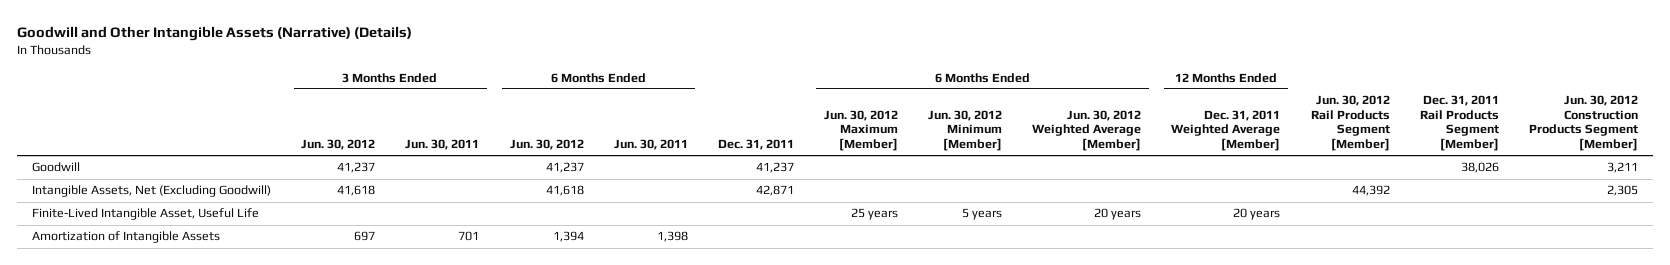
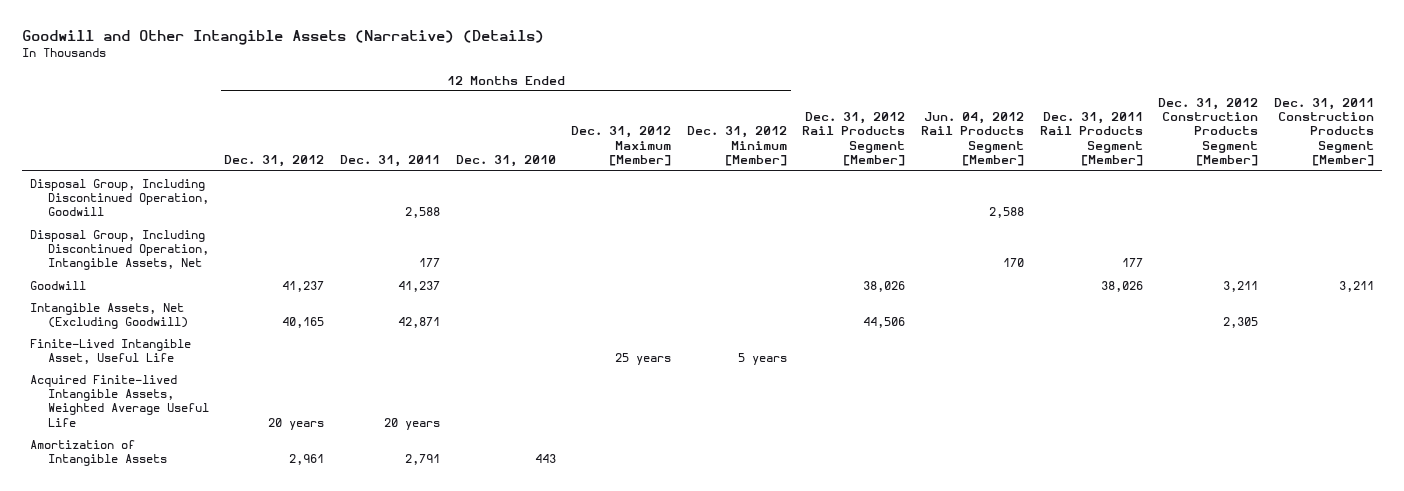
- | 3 Months Ended Jun. 30, 2012 | 3 Months Ended Jun. 30, 2011 | 6 Months Ended Jun. 30, 2012 | 6 Months Ended Jun. 30, 2011 | Dec. 31, 2011 | 6 Months Ended Jun. 30, 2012 Maximum [Member] | 6 Months Ended Jun. 30, 2012 Minimum [Member] | 6 Months Ended Jun. 30, 2012 Weighted Average [Member] | 12 Months Ended Dec. 31, 2011 Weighted Average [Member] | Jun. 30, 2012 Rail Products Segment [Member] | Dec. 31, 2011 Rail Products Segment [Member] | Jun. 30, 2012 Construction Products Segment [Member]
+ | 12 Months Ended Dec. 31, 2012 | 12 Months Ended Dec. 31, 2011 | 12 Months Ended Dec. 31, 2010 | 12 Months Ended Dec. 31, 2012 Maximum [Member] | 12 Months Ended Dec. 31, 2012 Minimum [Member] | Dec. 31, 2012 Rail Products Segment [Member] | Jun. 04, 2012 Rail Products Segment [Member] | Dec. 31, 2011 Rail Products Segment [Member] | Dec. 31, 2012 Construction Products Segment [Member] | Dec. 31, 2011 Construction Products Segment [Member]
+ Disposal Group, Including Discontinued Operation, Goodwill | | 2,588 | | | | | 2,588 | | |
+ Disposal Group, Including Discontinued Operation, Intangible Assets, Net | | 177 | | | | | 170 | 177 | |
+ Acquired Finite-lived Intangible Assets, Weighted Average Useful Life | 20 years | 20 years | | | | | | | |

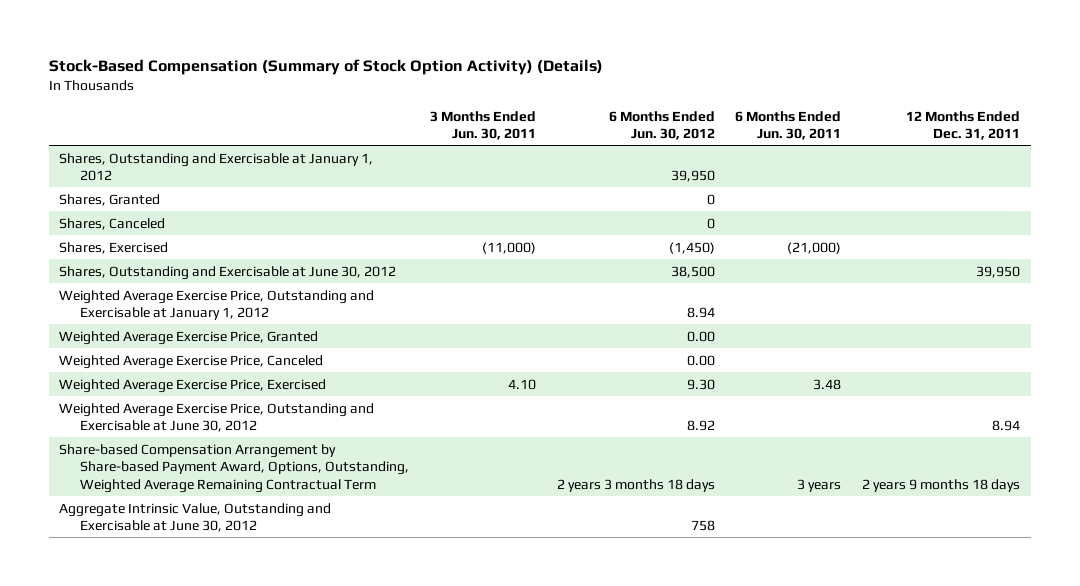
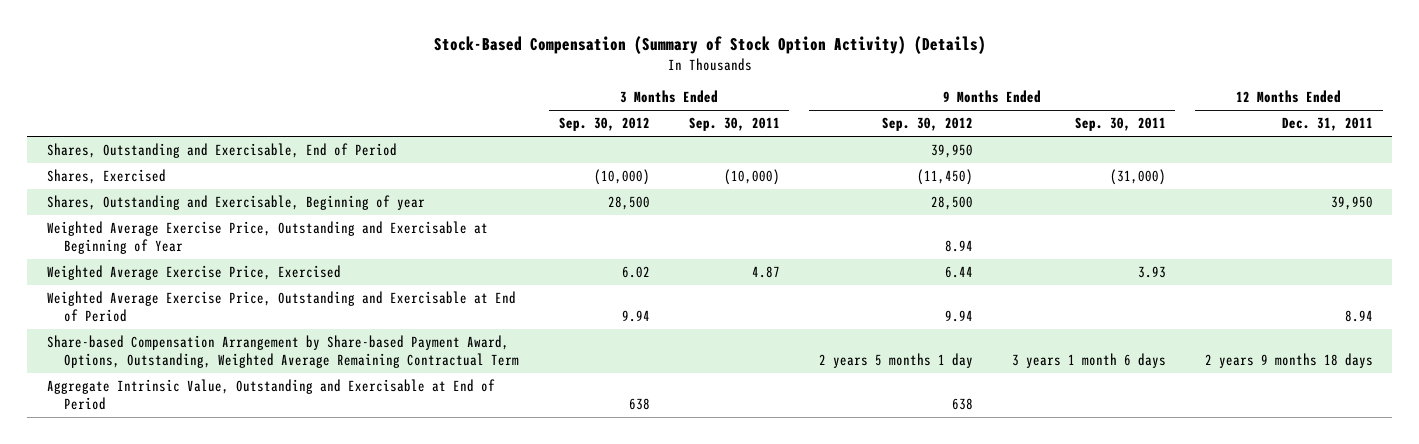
- | 3 Months Ended Jun. 30, 2011 | 6 Months Ended Jun. 30, 2012 | 6 Months Ended Jun. 30, 2011 | 12 Months Ended Dec. 31, 2011
+ | 3 Months Ended Sep. 30, 2012 | 3 Months Ended Sep. 30, 2011 | 9 Months Ended Sep. 30, 2012 | 9 Months Ended Sep. 30, 2011 | 12 Months Ended Dec. 31, 2011
- Shares, Outstanding and Exercisable at January 1, 2012 | | 39,950 | |
- Shares, Granted | | 0 | |
- Shares, Canceled | | 0 | |
+ Shares, Outstanding and Exercisable, End of Period | | | 39,950 | |
- Shares, Outstanding and Exercisable at June 30, 2012 | | 38,500 | | 39,950
- Weighted Average Exercise Price, Outstanding and Exercisable at January 1, 2012 | | 8.94 | |
- Weighted Average Exercise Price, Granted | | 0.00 | |
- Weighted Average Exercise Price, Canceled | | 0.00 | |
+ Shares, Outstanding and Exercisable, Beginning of year | 28,500 | | 28,500 | | 39,950
+ Weighted Average Exercise Price, Outstanding and Exercisable at Beginning of Year | | | 8.94 | |
- Weighted Average Exercise Price, Outstanding and Exercisable at June 30, 2012 | | 8.92 | | 8.94
+ Weighted Average Exercise Price, Outstanding and Exercisable at End of Period | 9.94 | | 9.94 | | 8.94
- Aggregate Intrinsic Value, Outstanding and Exercisable at June 30, 2012 | | 758 | |
+ Aggregate Intrinsic Value, Outstanding and Exercisable at End of Period | 638 | | 638 | |

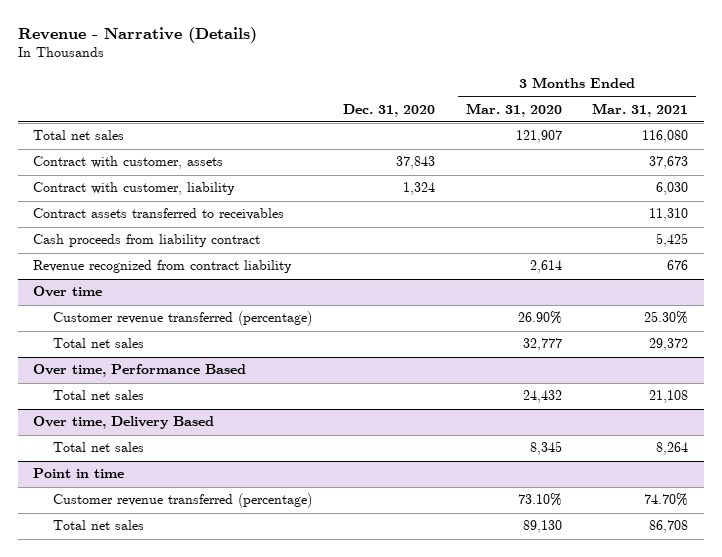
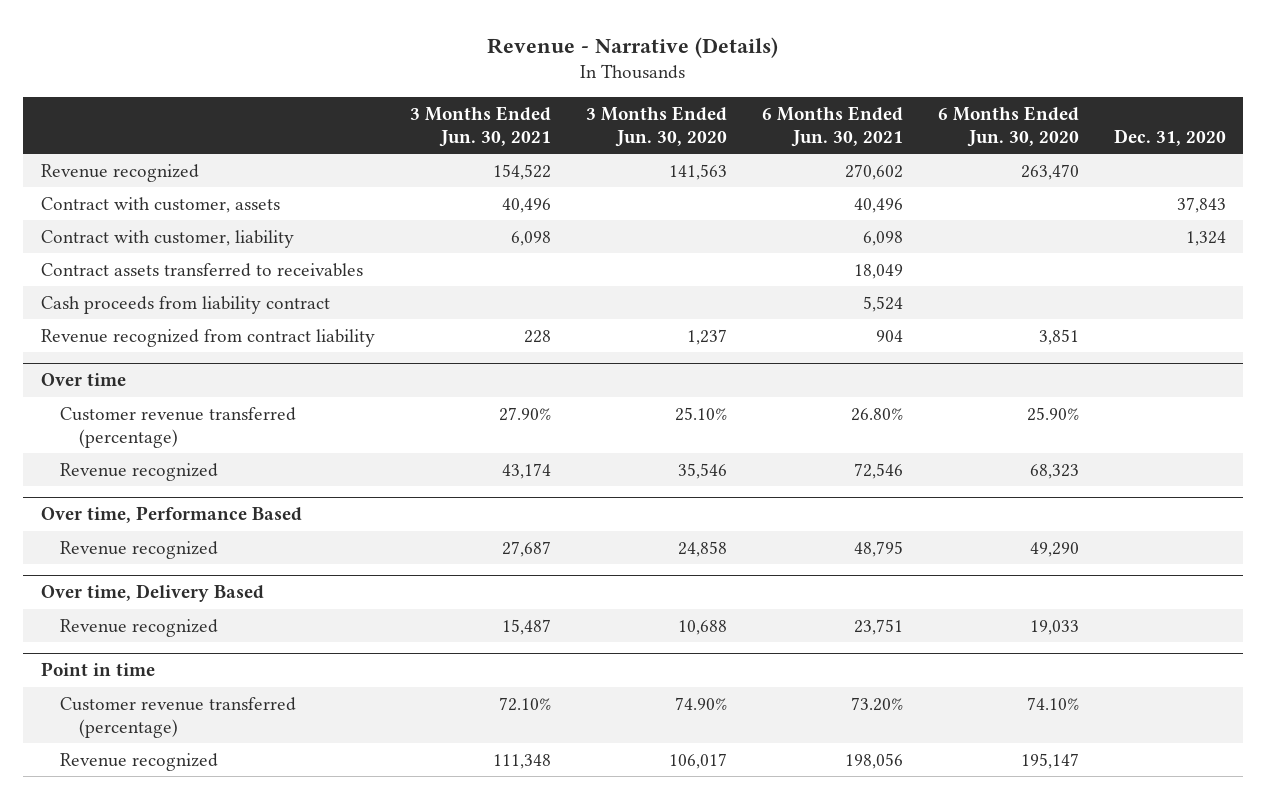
- | Dec. 31, 2020 | 3 Months Ended Mar. 31, 2020 | 3 Months Ended Mar. 31, 2021
+ | 3 Months Ended Jun. 30, 2021 | 3 Months Ended Jun. 30, 2020 | 6 Months Ended Jun. 30, 2021 | 6 Months Ended Jun. 30, 2020 | Dec. 31, 2020
- Total net sales | | 121,907 | 116,080
+ Revenue recognized | 154,522 | 141,563 | 270,602 | 263,470 |
@ Over time
- Total net sales | | 32,777 | 29,372
+ Revenue recognized | 43,174 | 35,546 | 72,546 | 68,323 |
@ Over time, Performance Based
- Total net sales | | 24,432 | 21,108
+ Revenue recognized | 27,687 | 24,858 | 48,795 | 49,290 |
@ Over time, Delivery Based
- Total net sales | | 8,345 | 8,264
+ Revenue recognized | 15,487 | 10,688 | 23,751 | 19,033 |
@ Point in time
- Total net sales | | 89,130 | 86,708
+ Revenue recognized | 111,348 | 106,017 | 198,056 | 195,147 |

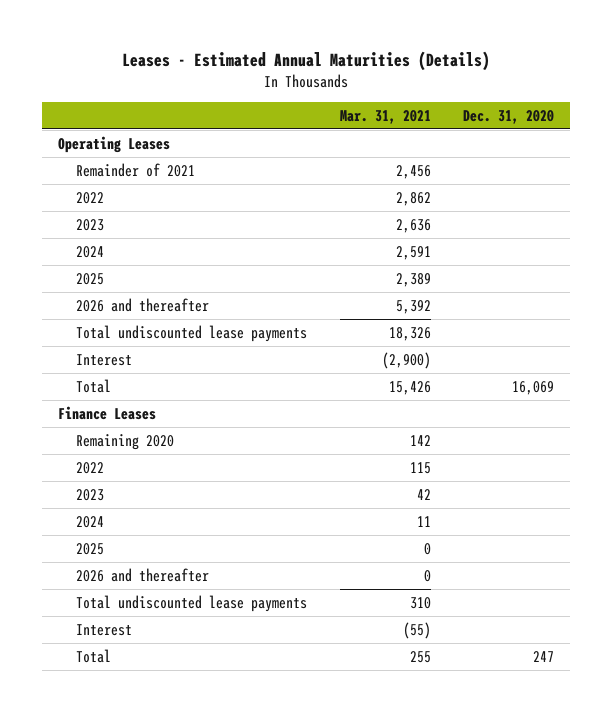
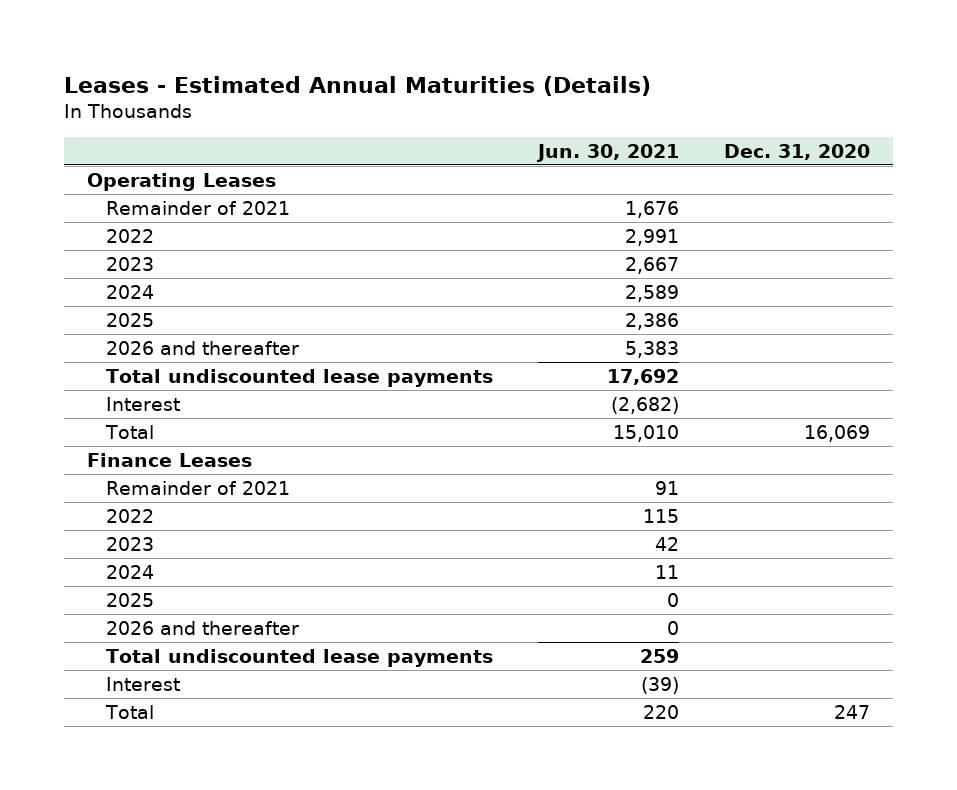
- | Mar. 31, 2021 | Dec. 31, 2020
+ | Jun. 30, 2021 | Dec. 31, 2020
- Remaining 2020 | 142 |
+ Remainder of 2021 | 91 |

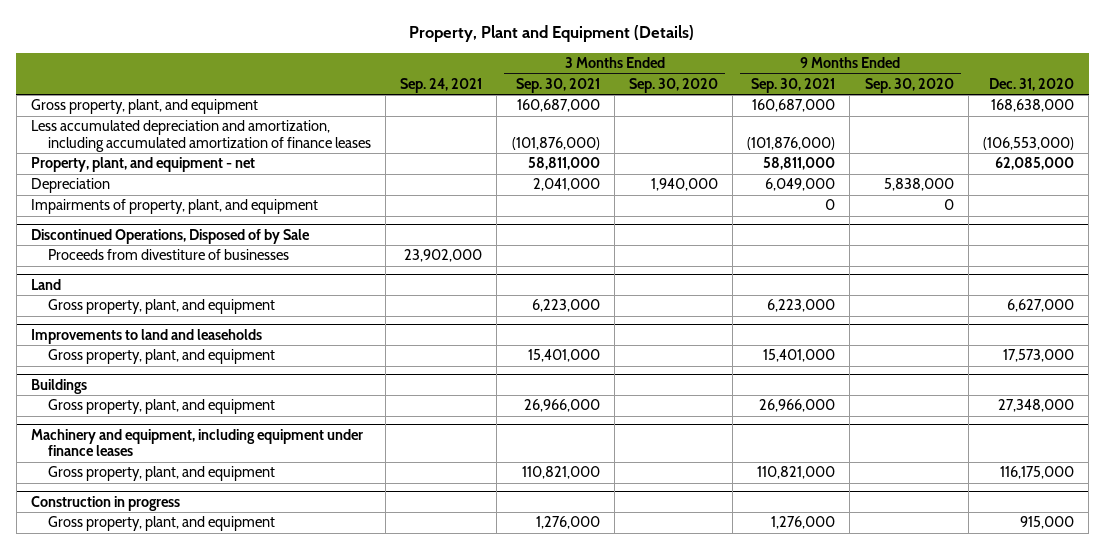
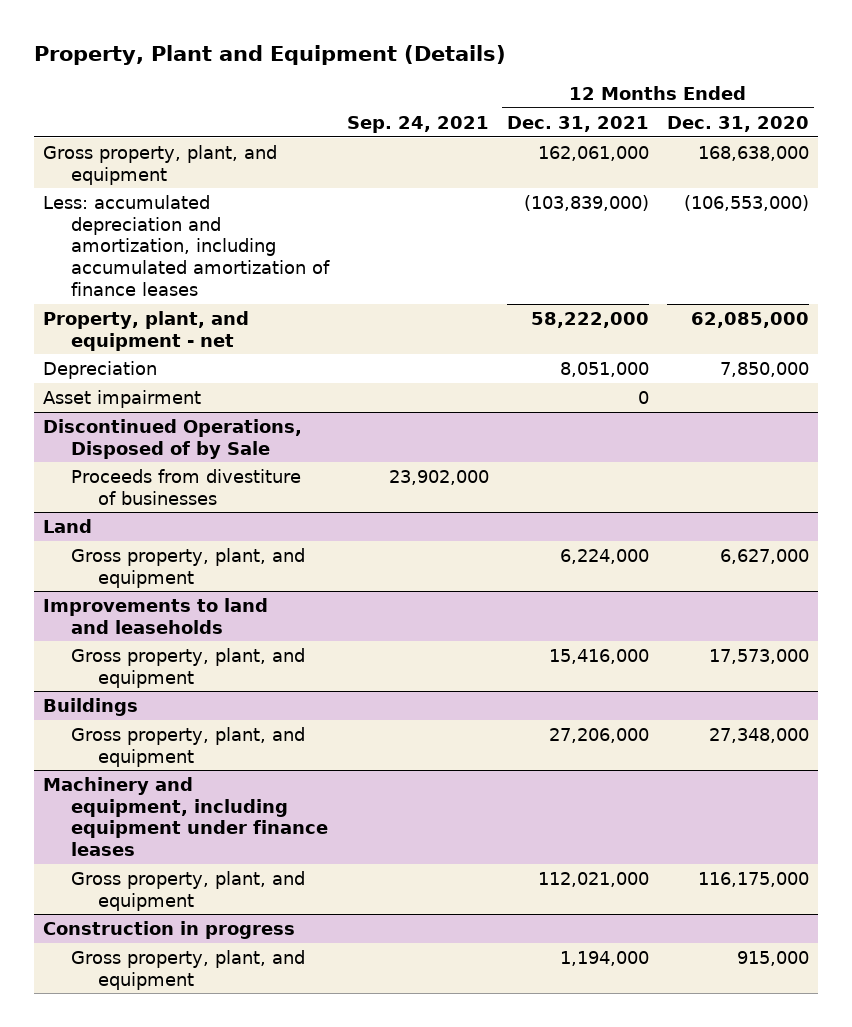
- | Sep. 24, 2021 | 3 Months Ended Sep. 30, 2021 | 3 Months Ended Sep. 30, 2020 | 9 Months Ended Sep. 30, 2021 | 9 Months Ended Sep. 30, 2020 | Dec. 31, 2020
+ | Sep. 24, 2021 | 12 Months Ended Dec. 31, 2021 | 12 Months Ended Dec. 31, 2020
- Less accumulated depreciation and amortization, including accumulated amortization of finance leases | | (101,876,000) | | (101,876,000) | | (106,553,000)
+ Less: accumulated depreciation and amortization, including accumulated amortization of finance leases | | (103,839,000) | (106,553,000)
- Impairments of property, plant, and equipment | | | | 0 | 0 |
+ Asset impairment | | 0 |

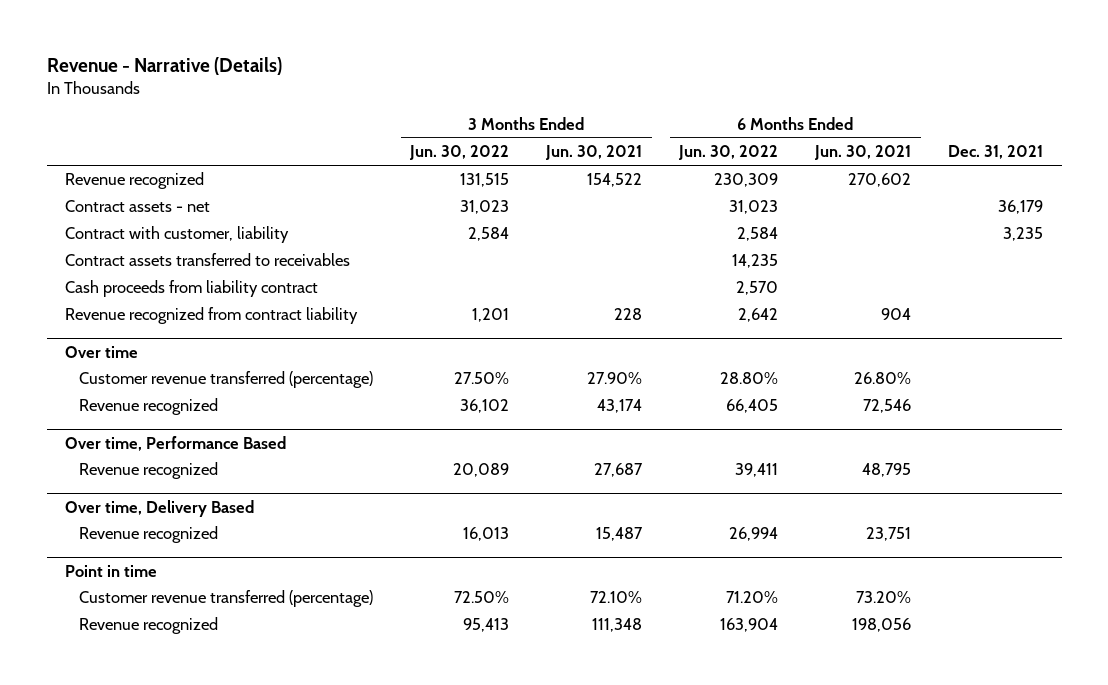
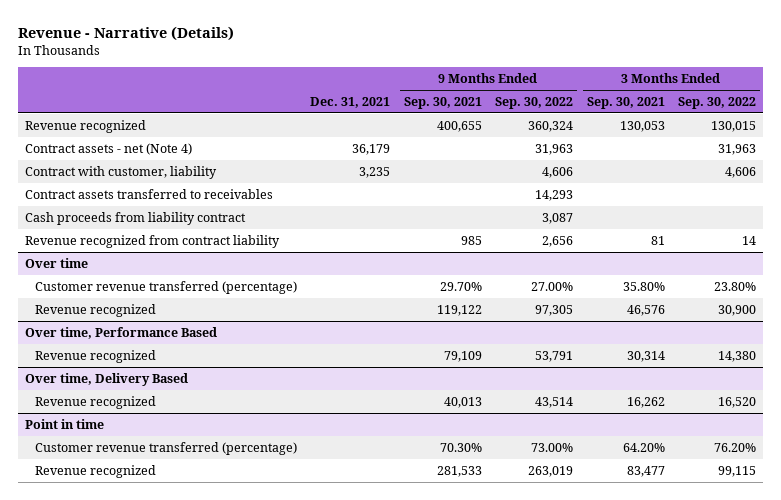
- | 3 Months Ended Jun. 30, 2022 | 3 Months Ended Jun. 30, 2021 | 6 Months Ended Jun. 30, 2022 | 6 Months Ended Jun. 30, 2021 | Dec. 31, 2021
+ | Dec. 31, 2021 | 9 Months Ended Sep. 30, 2021 | 9 Months Ended Sep. 30, 2022 | 3 Months Ended Sep. 30, 2021 | 3 Months Ended Sep. 30, 2022
- Contract assets - net | 31,023 | | 31,023 | | 36,179
+ Contract assets - net (Note 4) | 36,179 | | 31,963 | | 31,963

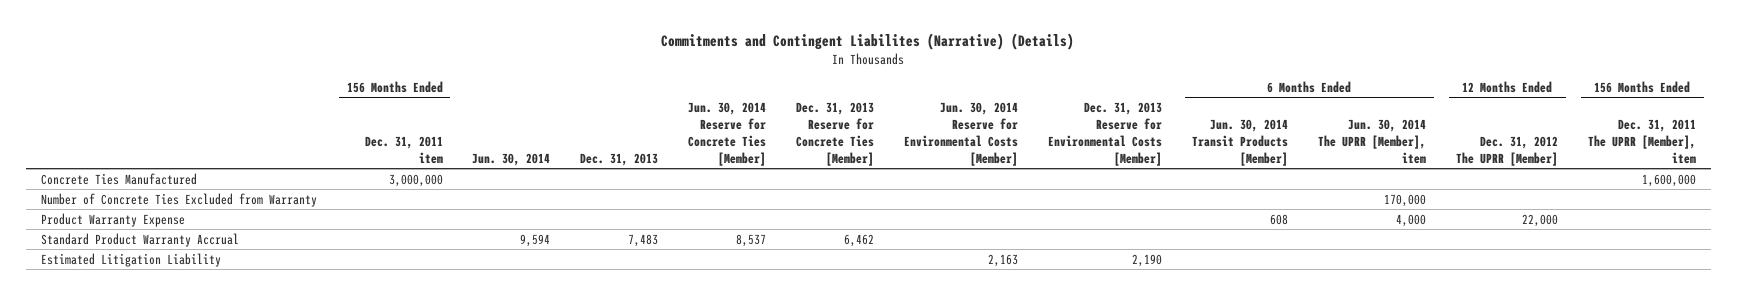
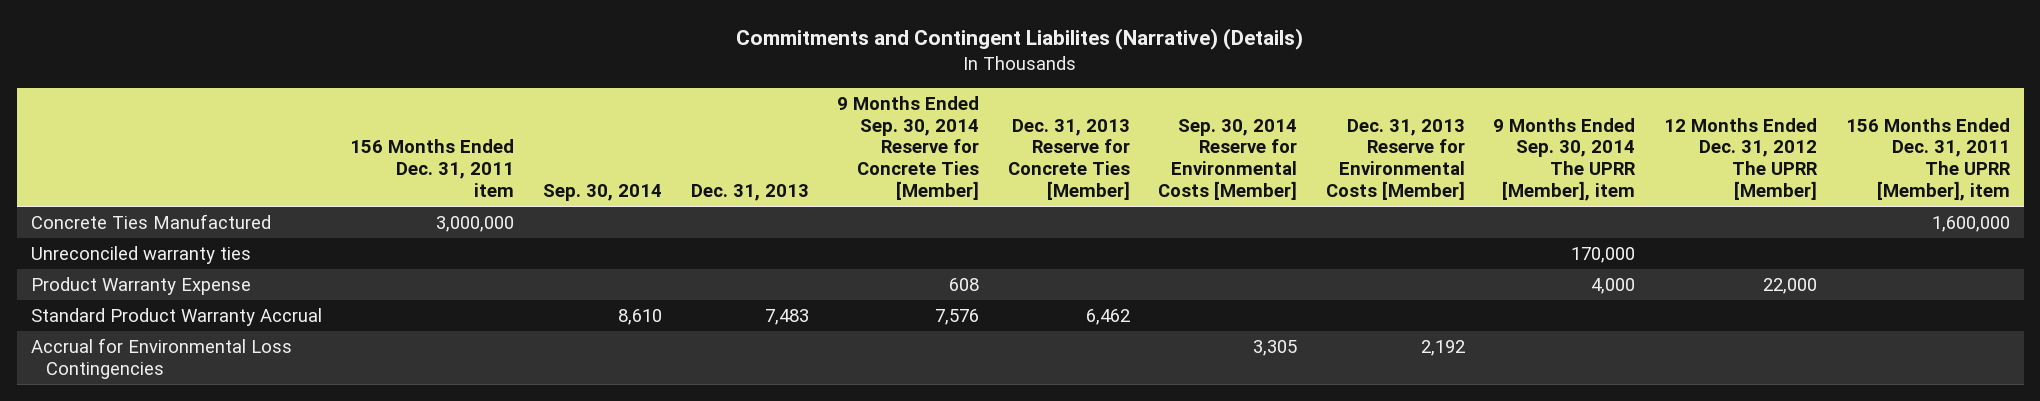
- | 156 Months Ended Dec. 31, 2011 item | Jun. 30, 2014 | Dec. 31, 2013 | Jun. 30, 2014 Reserve for Concrete Ties [Member] | Dec. 31, 2013 Reserve for Concrete Ties [Member] | Jun. 30, 2014 Reserve for Environmental Costs [Member] | Dec. 31, 2013 Reserve for Environmental Costs [Member] | 6 Months Ended Jun. 30, 2014 Transit Products [Member] | 6 Months Ended Jun. 30, 2014 The UPRR [Member], item | 12 Months Ended Dec. 31, 2012 The UPRR [Member] | 156 Months Ended Dec. 31, 2011 The UPRR [Member], item
+ | 156 Months Ended Dec. 31, 2011 item | Sep. 30, 2014 | Dec. 31, 2013 | 9 Months Ended Sep. 30, 2014 Reserve for Concrete Ties [Member] | Dec. 31, 2013 Reserve for Concrete Ties [Member] | Sep. 30, 2014 Reserve for Environmental Costs [Member] | Dec. 31, 2013 Reserve for Environmental Costs [Member] | 9 Months Ended Sep. 30, 2014 The UPRR [Member], item | 12 Months Ended Dec. 31, 2012 The UPRR [Member] | 156 Months Ended Dec. 31, 2011 The UPRR [Member], item
- Number of Concrete Ties Excluded from Warranty | | | | | | | | | 170,000 | |
+ Unreconciled warranty ties | | | | | | | | 170,000 | |
- Estimated Litigation Liability | | | | | | 2,163 | 2,190 | | | |
+ Accrual for Environmental Loss Contingencies | | | | | | 3,305 | 2,192 | | |

